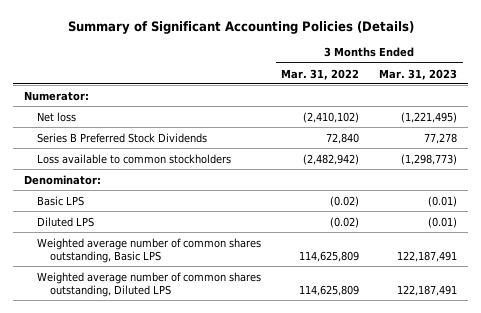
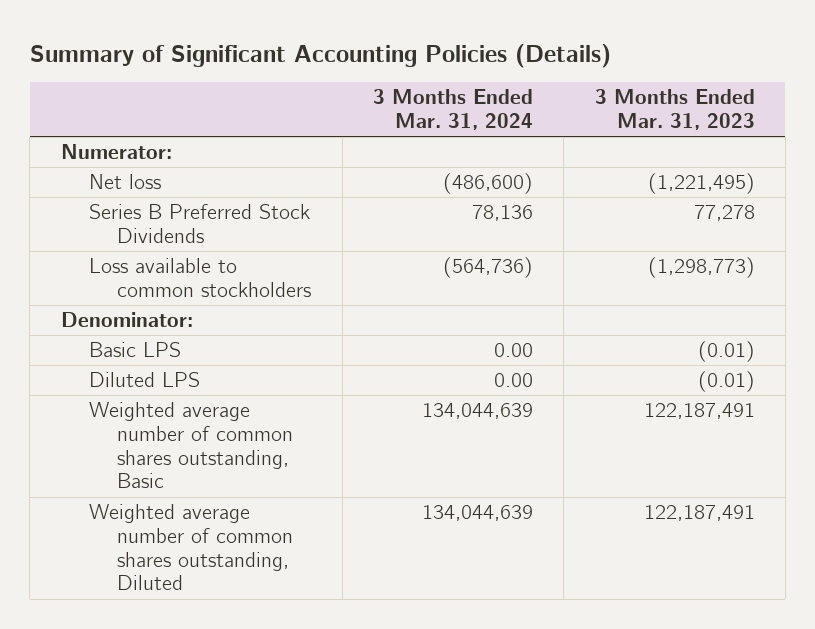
- | 3 Months Ended Mar. 31, 2022 | 3 Months Ended Mar. 31, 2023
+ | 3 Months Ended Mar. 31, 2024 | 3 Months Ended Mar. 31, 2023
- Weighted average number of common shares outstanding, Basic LPS | 114,625,809 | 122,187,491
- Weighted average number of common shares outstanding, Diluted LPS | 114,625,809 | 122,187,491
+ Weighted average number of common shares outstanding, Basic | 134,044,639 | 122,187,491
+ Weighted average number of common shares outstanding, Diluted | 134,044,639 | 122,187,491

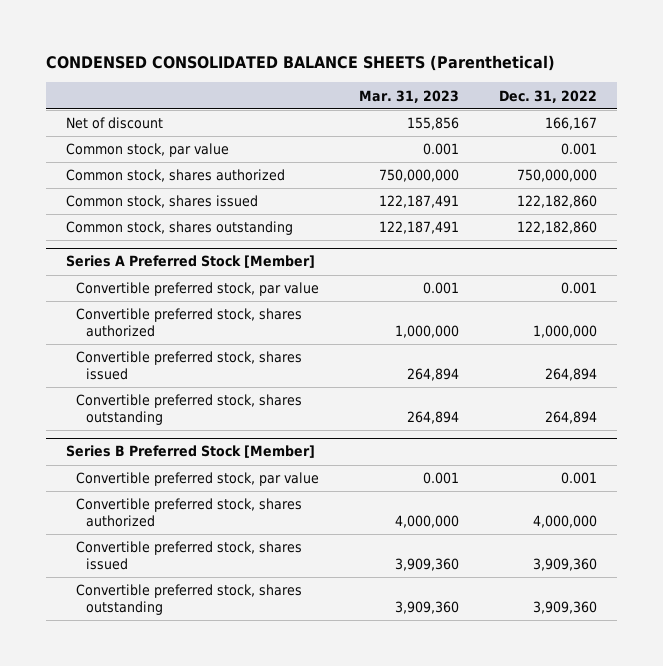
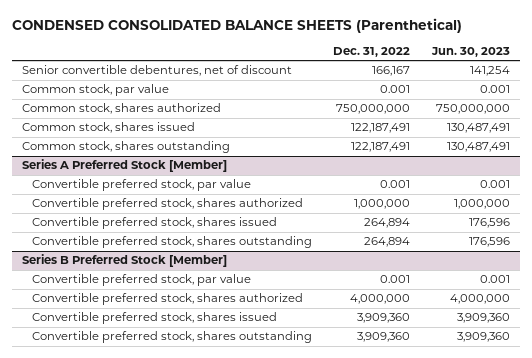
- | Mar. 31, 2023 | Dec. 31, 2022
+ | Dec. 31, 2022 | Jun. 30, 2023
- Net of discount | 155,856 | 166,167
+ Senior convertible debentures, net of discount | 166,167 | 141,254
- Common stock, shares issued | 122,187,491 | 122,182,860
- Common stock, shares outstanding | 122,187,491 | 122,182,860
+ Common stock, shares issued | 122,187,491 | 130,487,491
+ Common stock, shares outstanding | 122,187,491 | 130,487,491

